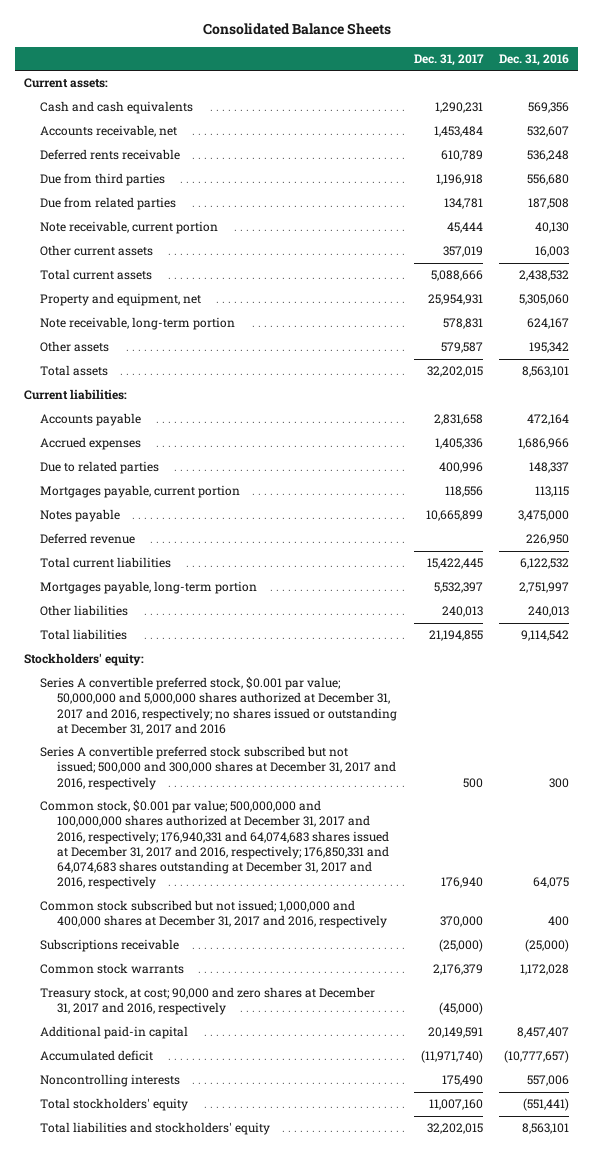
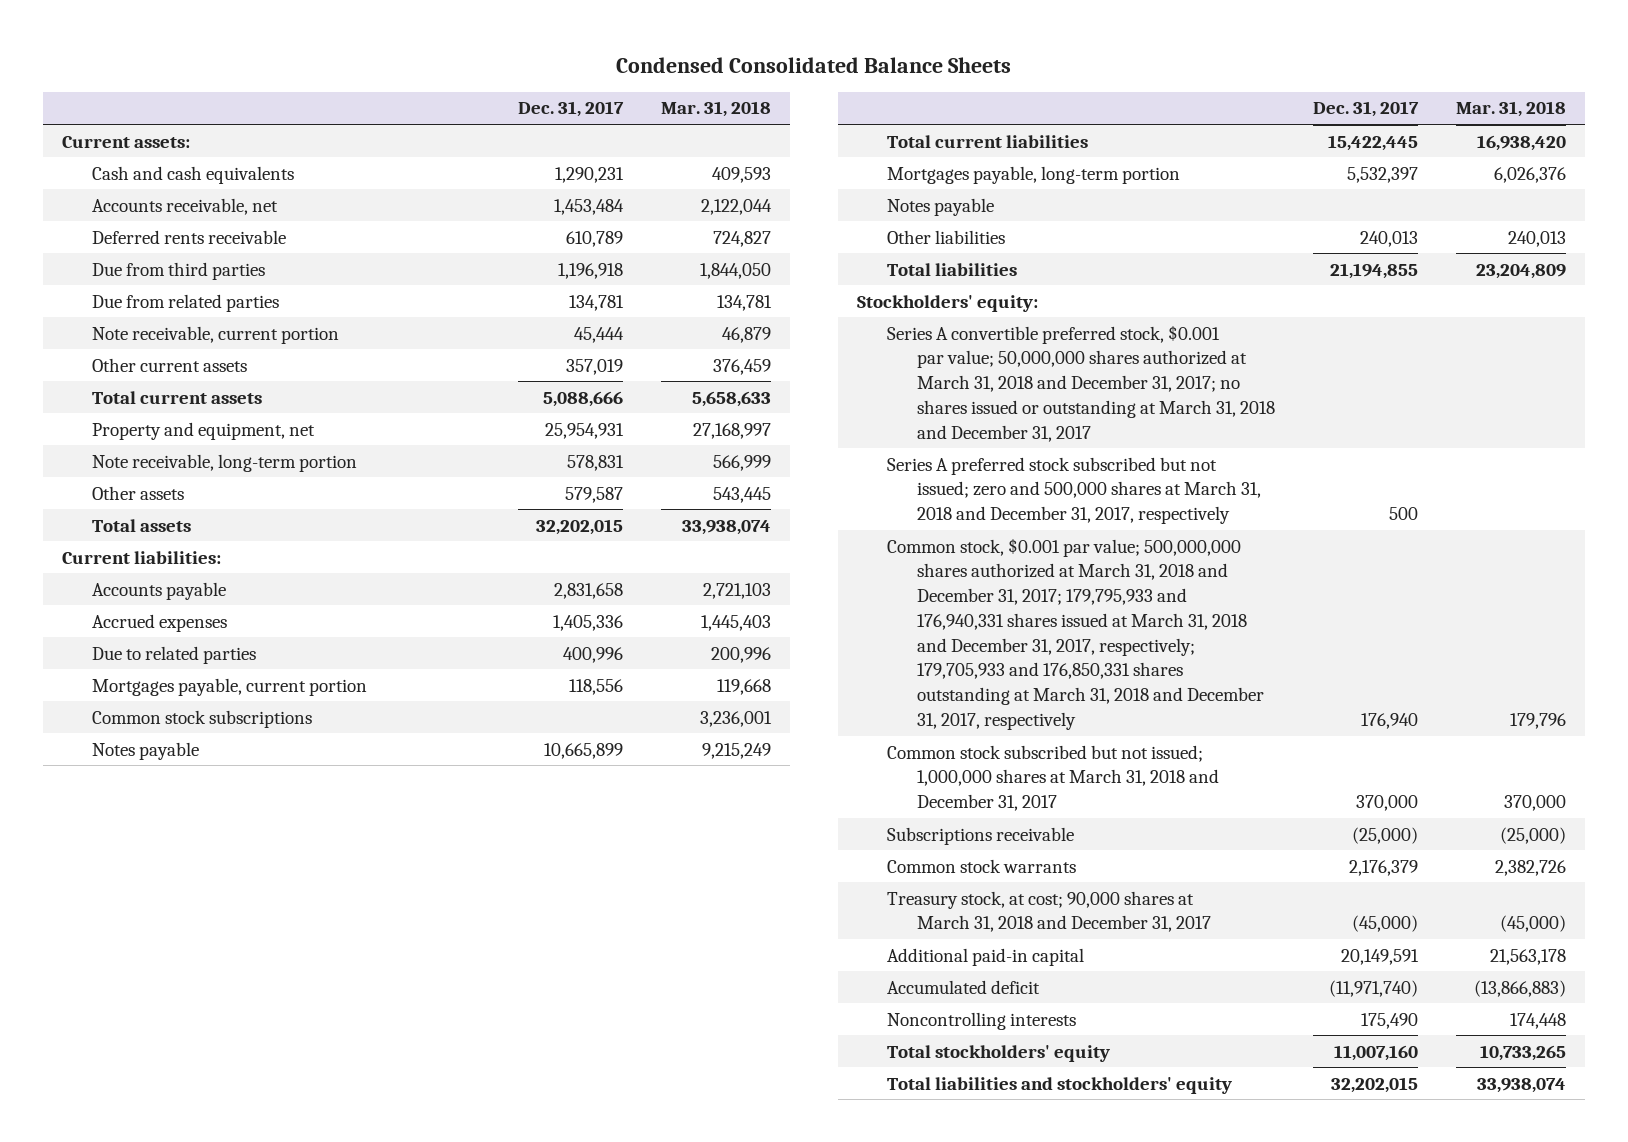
- Consolidated Balance Sheets
+ Condensed Consolidated Balance Sheets
- | Dec. 31, 2017 | Dec. 31, 2016
+ | Dec. 31, 2017 | Mar. 31, 2018
+ Common stock subscriptions | | 3,236,001
- Deferred revenue | | 226,950
+ Notes payable
- Series A convertible preferred stock, $0.001 par value; 50,000,000 and 5,000,000 shares authorized at December 31, 2017 and 2016, respectively; no shares issued or outstanding at December 31, 2017 and 2016
- Series A convertible preferred stock subscribed but not issued; 500,000 and 300,000 shares at December 31, 2017 and 2016, respectively | 500 | 300
- Common stock, $0.001 par value; 500,000,000 and 100,000,000 shares authorized at December 31, 2017 and 2016, respectively; 176,940,331 and 64,074,683 shares issued at December 31, 2017 and 2016, respectively; 176,850,331 and 64,074,683 shares outstanding at December 31, 2017 and 2016, respectively | 176,940 | 64,075
- Common stock subscribed but not issued; 1,000,000 and 400,000 shares at December 31, 2017 and 2016, respectively | 370,000 | 400
+ Series A convertible preferred stock, $0.001 par value; 50,000,000 shares authorized at March 31, 2018 and December 31, 2017; no shares issued or outstanding at March 31, 2018 and December 31, 2017
+ Series A preferred stock subscribed but not issued; zero and 500,000 shares at March 31, 2018 and December 31, 2017, respectively | 500 |
+ Common stock, $0.001 par value; 500,000,000 shares authorized at March 31, 2018 and December 31, 2017; 179,795,933 and 176,940,331 shares issued at March 31, 2018 and December 31, 2017, respectively; 179,705,933 and 176,850,331 shares outstanding at March 31, 2018 and December 31, 2017, respectively | 176,940 | 179,796
+ Common stock subscribed but not issued; 1,000,000 shares at March 31, 2018 and December 31, 2017 | 370,000 | 370,000
- Treasury stock, at cost; 90,000 and zero shares at December 31, 2017 and 2016, respectively | (45,000) |
+ Treasury stock, at cost; 90,000 shares at March 31, 2018 and December 31, 2017 | (45,000) | (45,000)

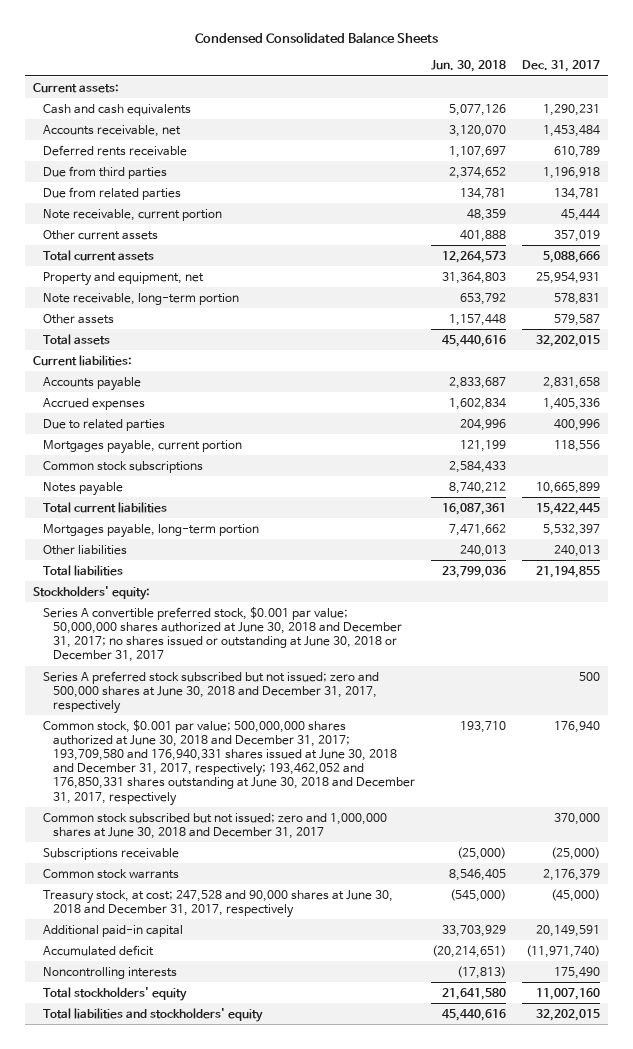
- | Dec. 31, 2017 | Mar. 31, 2018
+ | Jun. 30, 2018 | Dec. 31, 2017
- Notes payable
- Series A convertible preferred stock, $0.001 par value; 50,000,000 shares authorized at March 31, 2018 and December 31, 2017; no shares issued or outstanding at March 31, 2018 and December 31, 2017
- Series A preferred stock subscribed but not issued; zero and 500,000 shares at March 31, 2018 and December 31, 2017, respectively | 500 |
- Common stock, $0.001 par value; 500,000,000 shares authorized at March 31, 2018 and December 31, 2017; 179,795,933 and 176,940,331 shares issued at March 31, 2018 and December 31, 2017, respectively; 179,705,933 and 176,850,331 shares outstanding at March 31, 2018 and December 31, 2017, respectively | 176,940 | 179,796
- Common stock subscribed but not issued; 1,000,000 shares at March 31, 2018 and December 31, 2017 | 370,000 | 370,000
+ Series A convertible preferred stock, $0.001 par value; 50,000,000 shares authorized at June 30, 2018 and December 31, 2017; no shares issued or outstanding at June 30, 2018 or December 31, 2017
+ Series A preferred stock subscribed but not issued; zero and 500,000 shares at June 30, 2018 and December 31, 2017, respectively | | 500
+ Common stock, $0.001 par value; 500,000,000 shares authorized at June 30, 2018 and December 31, 2017; 193,709,580 and 176,940,331 shares issued at June 30, 2018 and December 31, 2017, respectively; 193,462,052 and 176,850,331 shares outstanding at June 30, 2018 and December 31, 2017, respectively | 193,710 | 176,940
+ Common stock subscribed but not issued; zero and 1,000,000 shares at June 30, 2018 and December 31, 2017 | | 370,000
- Treasury stock, at cost; 90,000 shares at March 31, 2018 and December 31, 2017 | (45,000) | (45,000)
+ Treasury stock, at cost; 247,528 and 90,000 shares at June 30, 2018 and December 31, 2017, respectively | (545,000) | (45,000)

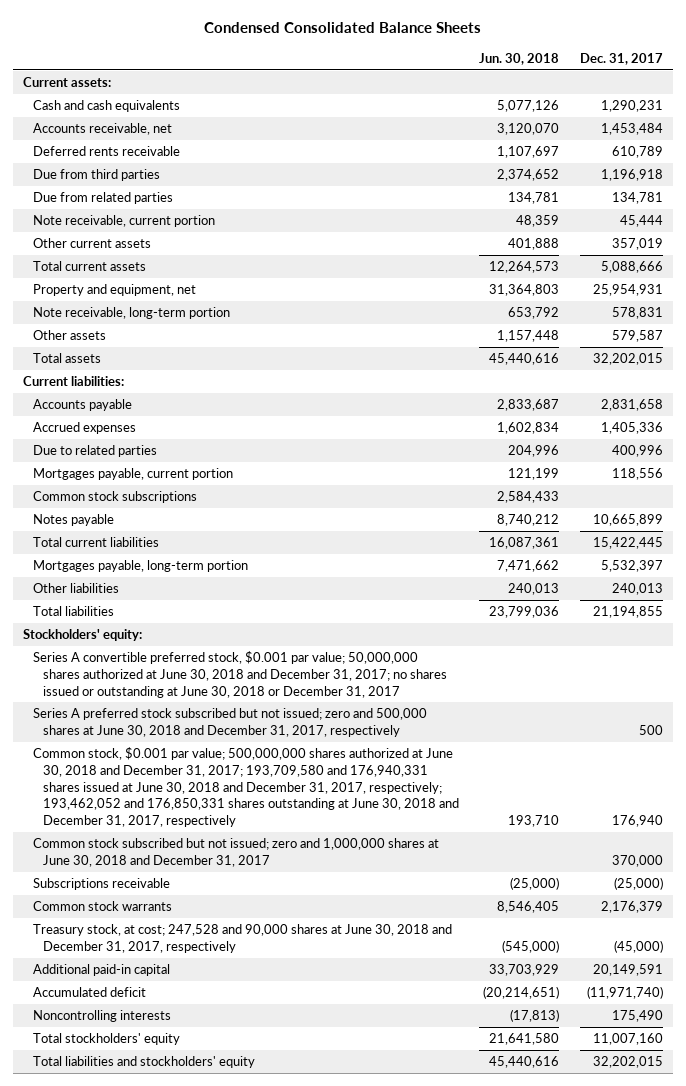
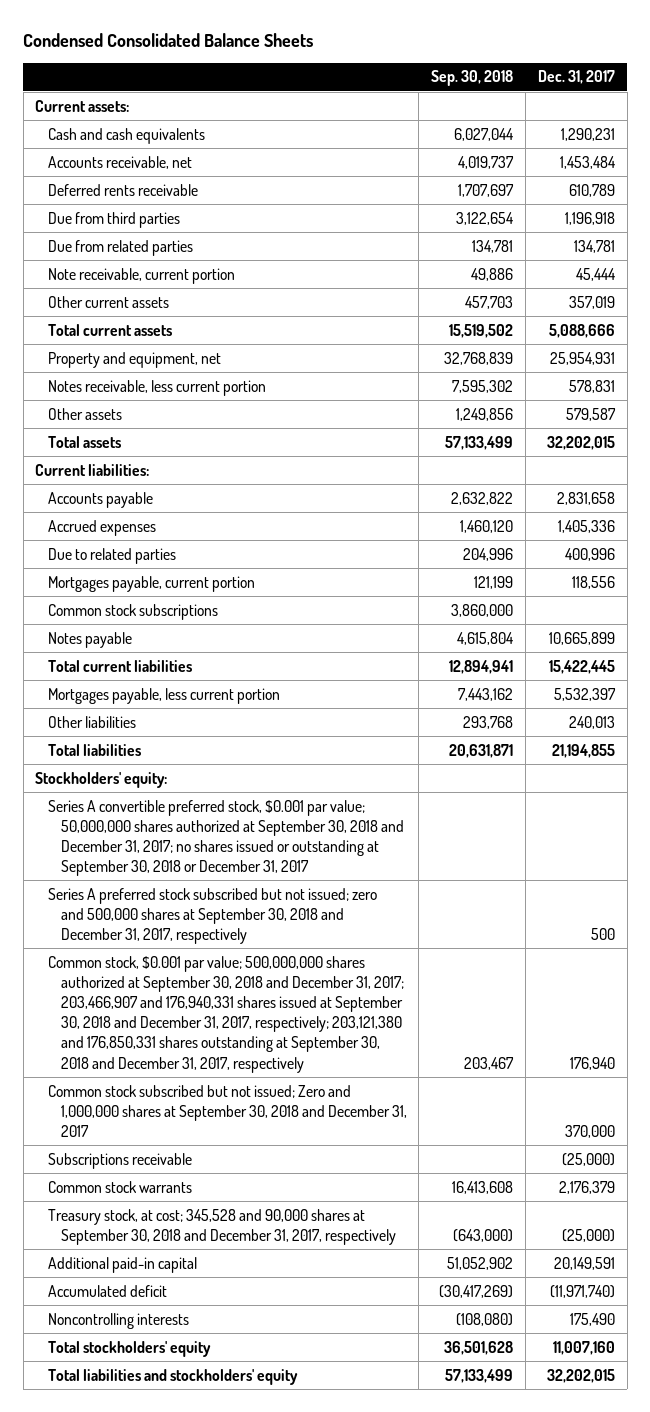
- | Jun. 30, 2018 | Dec. 31, 2017
+ | Sep. 30, 2018 | Dec. 31, 2017
- Note receivable, long-term portion | 653,792 | 578,831
+ Notes receivable, less current portion | 7,595,302 | 578,831
- Mortgages payable, long-term portion | 7,471,662 | 5,532,397
+ Mortgages payable, less current portion | 7,443,162 | 5,532,397
- Series A convertible preferred stock, $0.001 par value; 50,000,000 shares authorized at June 30, 2018 and December 31, 2017; no shares issued or outstanding at June 30, 2018 or December 31, 2017
- Series A preferred stock subscribed but not issued; zero and 500,000 shares at June 30, 2018 and December 31, 2017, respectively | | 500
- Common stock, $0.001 par value; 500,000,000 shares authorized at June 30, 2018 and December 31, 2017; 193,709,580 and 176,940,331 shares issued at June 30, 2018 and December 31, 2017, respectively; 193,462,052 and 176,850,331 shares outstanding at June 30, 2018 and December 31, 2017, respectively | 193,710 | 176,940
- Common stock subscribed but not issued; zero and 1,000,000 shares at June 30, 2018 and December 31, 2017 | | 370,000
+ Series A convertible preferred stock, $0.001 par value; 50,000,000 shares authorized at September 30, 2018 and December 31, 2017; no shares issued or outstanding at September 30, 2018 or December 31, 2017
+ Series A preferred stock subscribed but not issued; zero and 500,000 shares at September 30, 2018 and December 31, 2017, respectively | | 500
+ Common stock, $0.001 par value; 500,000,000 shares authorized at September 30, 2018 and December 31, 2017; 203,466,907 and 176,940,331 shares issued at September 30, 2018 and December 31, 2017, respectively; 203,121,380 and 176,850,331 shares outstanding at September 30, 2018 and December 31, 2017, respectively | 203,467 | 176,940
+ Common stock subscribed but not issued; Zero and 1,000,000 shares at September 30, 2018 and December 31, 2017 | | 370,000
- Treasury stock, at cost; 247,528 and 90,000 shares at June 30, 2018 and December 31, 2017, respectively | (545,000) | (45,000)
+ Treasury stock, at cost; 345,528 and 90,000 shares at September 30, 2018 and December 31, 2017, respectively | (643,000) | (25,000)

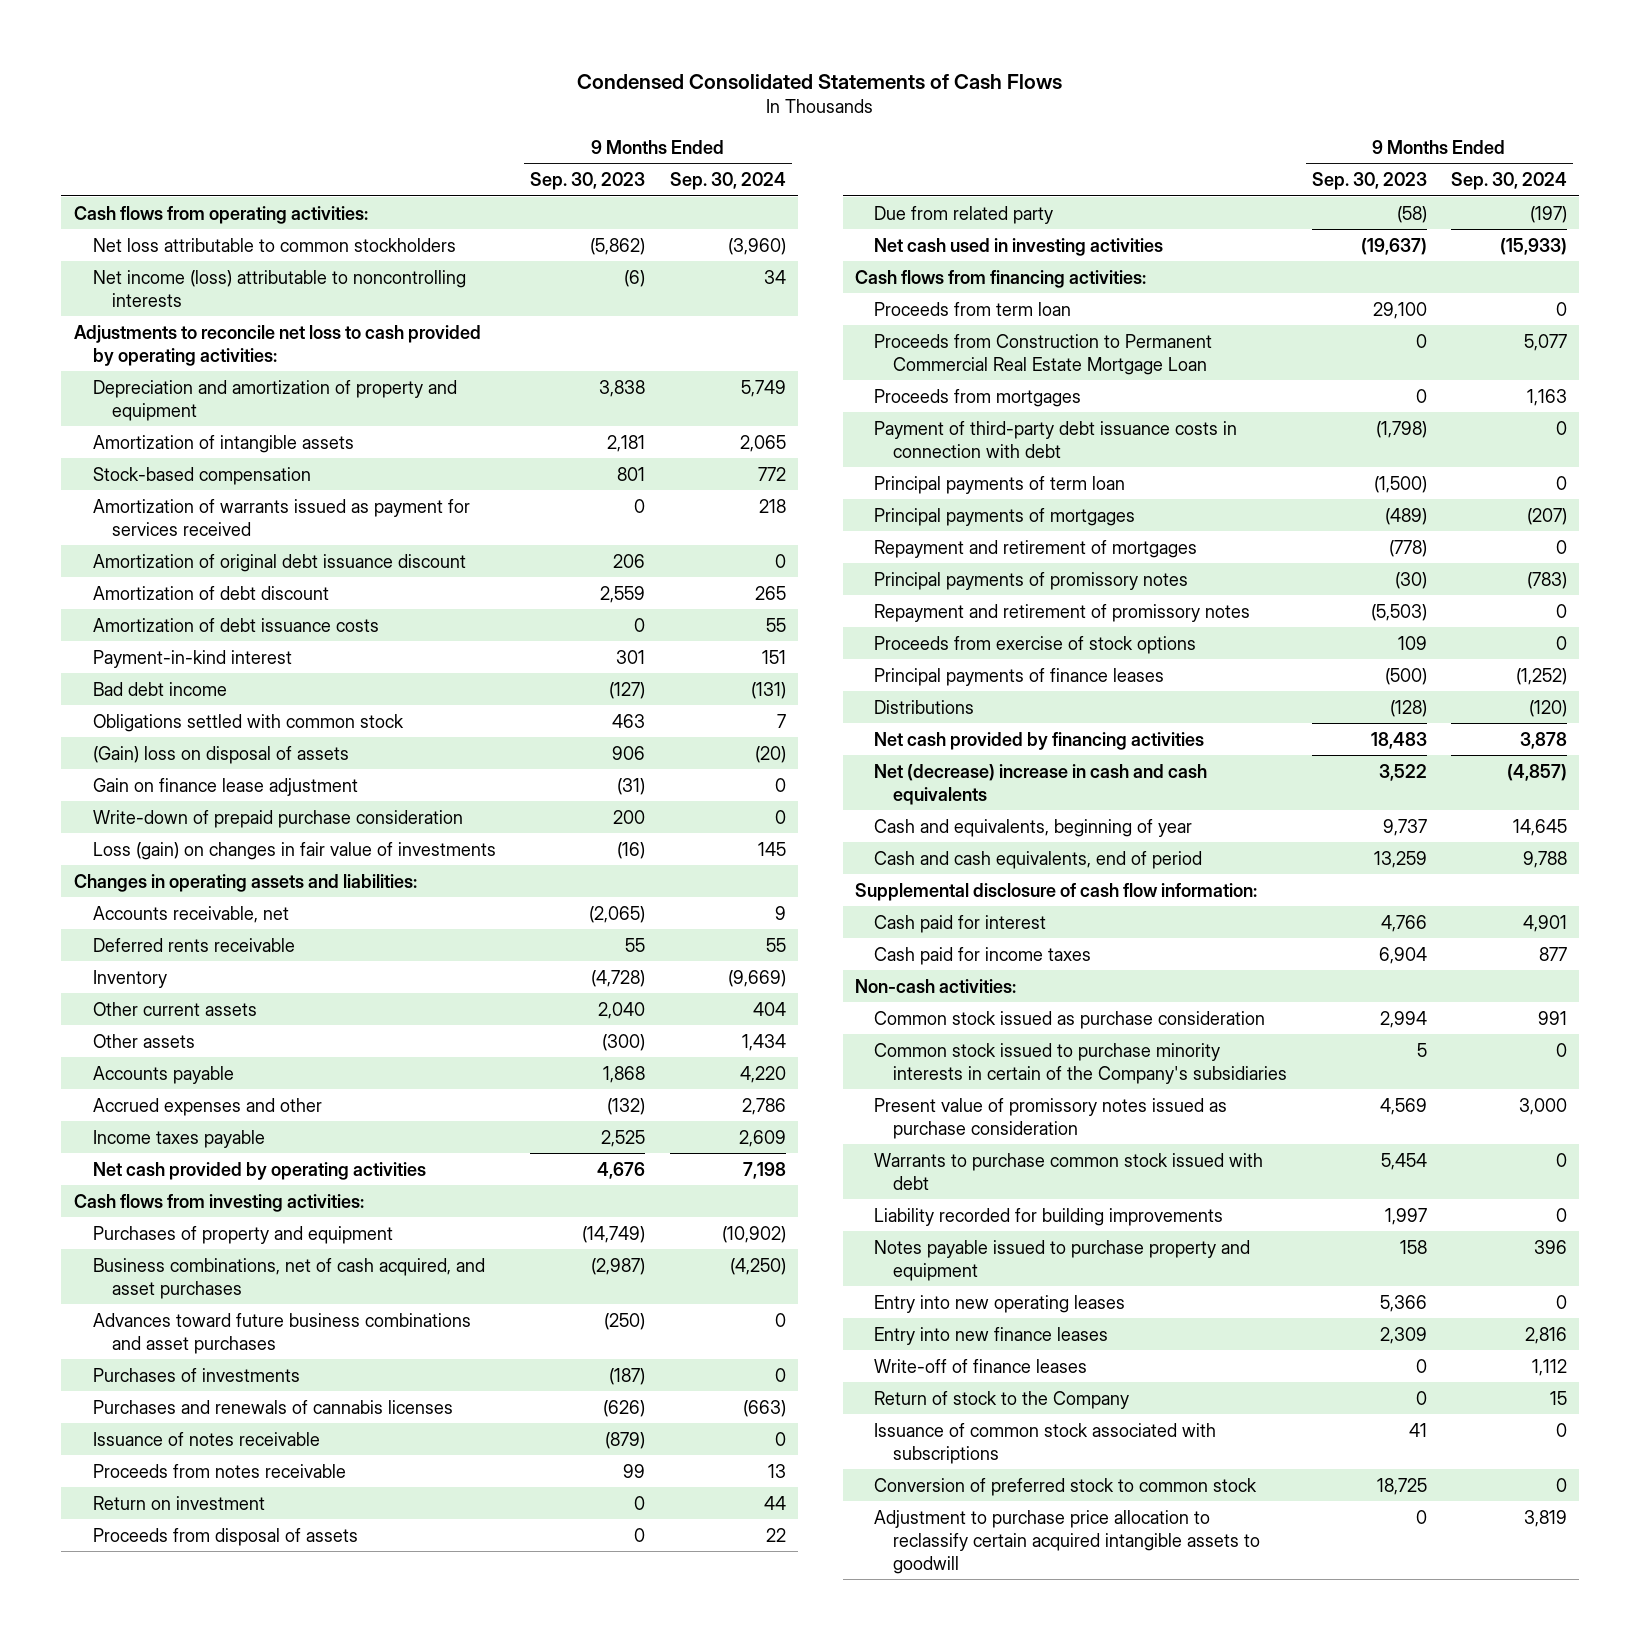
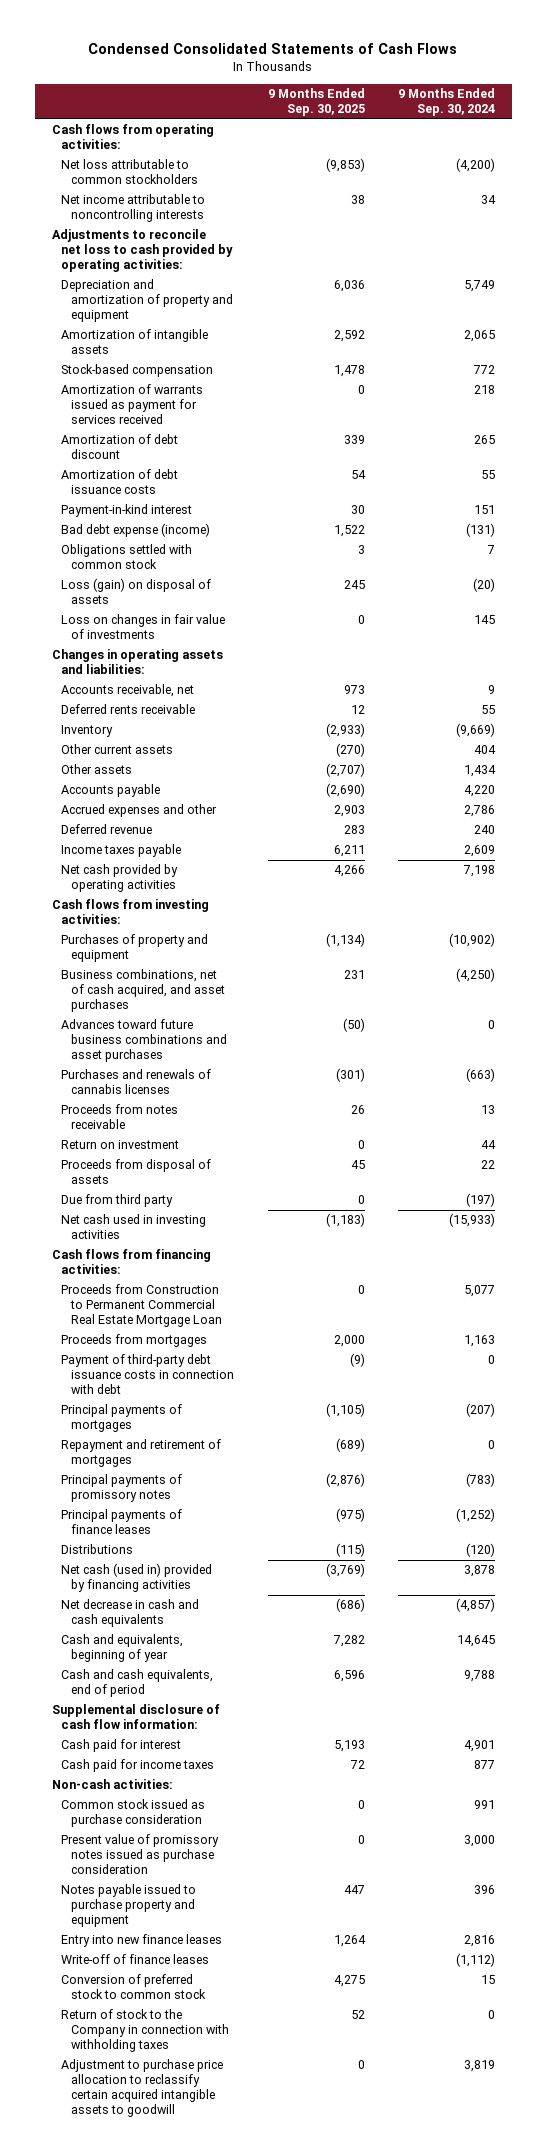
- | 9 Months Ended Sep. 30, 2023 | 9 Months Ended Sep. 30, 2024
+ | 9 Months Ended Sep. 30, 2025 | 9 Months Ended Sep. 30, 2024
- Net loss attributable to common stockholders | (5,862) | (3,960)
- Net income (loss) attributable to noncontrolling interests | (6) | 34
+ Net loss attributable to common stockholders | (9,853) | (4,200)
+ Net income attributable to noncontrolling interests | 38 | 34
- Amortization of original debt issuance discount | 206 | 0
- Bad debt income | (127) | (131)
+ Bad debt expense (income) | 1,522 | (131)
- (Gain) loss on disposal of assets | 906 | (20)
- Gain on finance lease adjustment | (31) | 0
- Write-down of prepaid purchase consideration | 200 | 0
- Loss (gain) on changes in fair value of investments | (16) | 145
+ Loss (gain) on disposal of assets | 245 | (20)
+ Loss on changes in fair value of investments | 0 | 145
+ Deferred revenue | 283 | 240
- Purchases of investments | (187) | 0
- Issuance of notes receivable | (879) | 0
- Due from related party | (58) | (197)
+ Due from third party | 0 | (197)
- Proceeds from term loan | 29,100 | 0
- Principal payments of term loan | (1,500) | 0
- Repayment and retirement of promissory notes | (5,503) | 0
- Proceeds from exercise of stock options | 109 | 0
- Net cash provided by financing activities | 18,483 | 3,878
- Net (decrease) increase in cash and cash equivalents | 3,522 | (4,857)
+ Net cash (used in) provided by financing activities | (3,769) | 3,878
+ Net decrease in cash and cash equivalents | (686) | (4,857)
- Common stock issued to purchase minority interests in certain of the Company's subsidiaries | 5 | 0
- Warrants to purchase common stock issued with debt | 5,454 | 0
- Liability recorded for building improvements | 1,997 | 0
- Entry into new operating leases | 5,366 | 0
- Write-off of finance leases | 0 | 1,112
- Return of stock to the Company | 0 | 15
- Issuance of common stock associated with subscriptions | 41 | 0
- Conversion of preferred stock to common stock | 18,725 | 0
+ Write-off of finance leases | | (1,112)
+ Conversion of preferred stock to common stock | 4,275 | 15
+ Return of stock to the Company in connection with withholding taxes | 52 | 0

